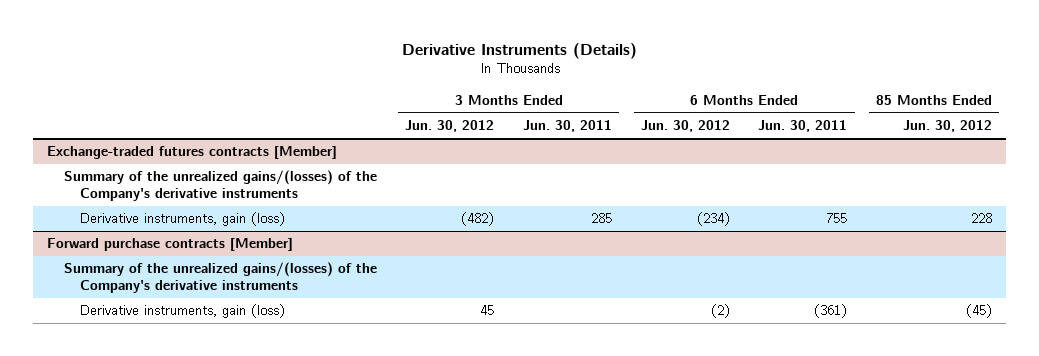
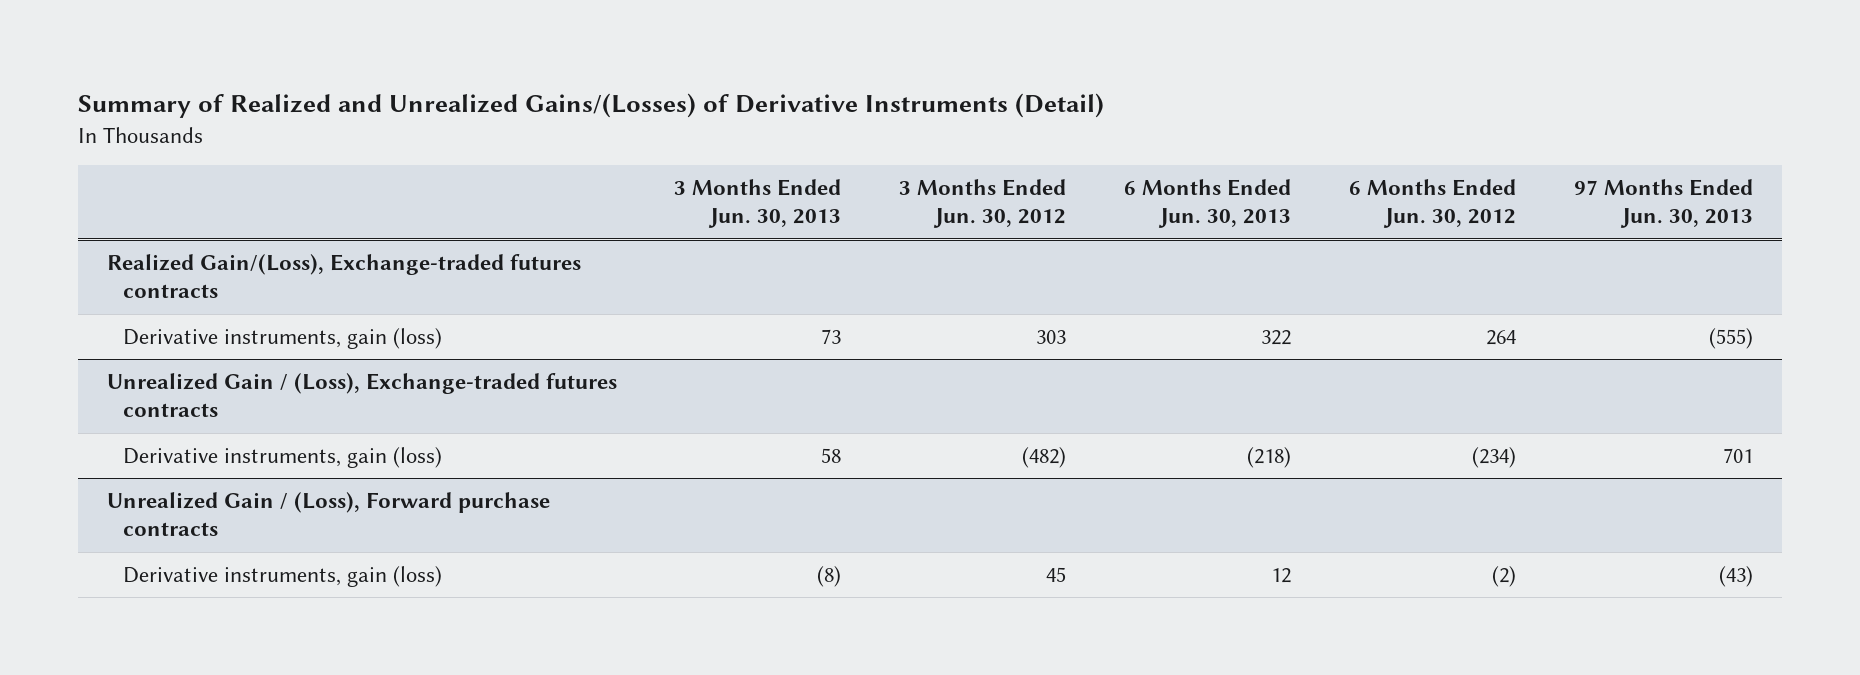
- Derivative Instruments (Details)
+ Summary of Realized and Unrealized Gains/(Losses) of Derivative Instruments (Detail)
- | 3 Months Ended Jun. 30, 2012 | 3 Months Ended Jun. 30, 2011 | 6 Months Ended Jun. 30, 2012 | 6 Months Ended Jun. 30, 2011 | 85 Months Ended Jun. 30, 2012
+ | 3 Months Ended Jun. 30, 2013 | 3 Months Ended Jun. 30, 2012 | 6 Months Ended Jun. 30, 2013 | 6 Months Ended Jun. 30, 2012 | 97 Months Ended Jun. 30, 2013
- Exchange-traded futures contracts [Member]
- Summary of the unrealized gains/(losses) of the Company's derivative instruments
+ Realized Gain/(Loss), Exchange-traded futures contracts
+ Derivative instruments, gain (loss) | 73 | 303 | 322 | 264 | (555)
+ Unrealized Gain / (Loss), Exchange-traded futures contracts
- Forward purchase contracts [Member]
- Summary of the unrealized gains/(losses) of the Company's derivative instruments
+ Unrealized Gain / (Loss), Forward purchase contracts

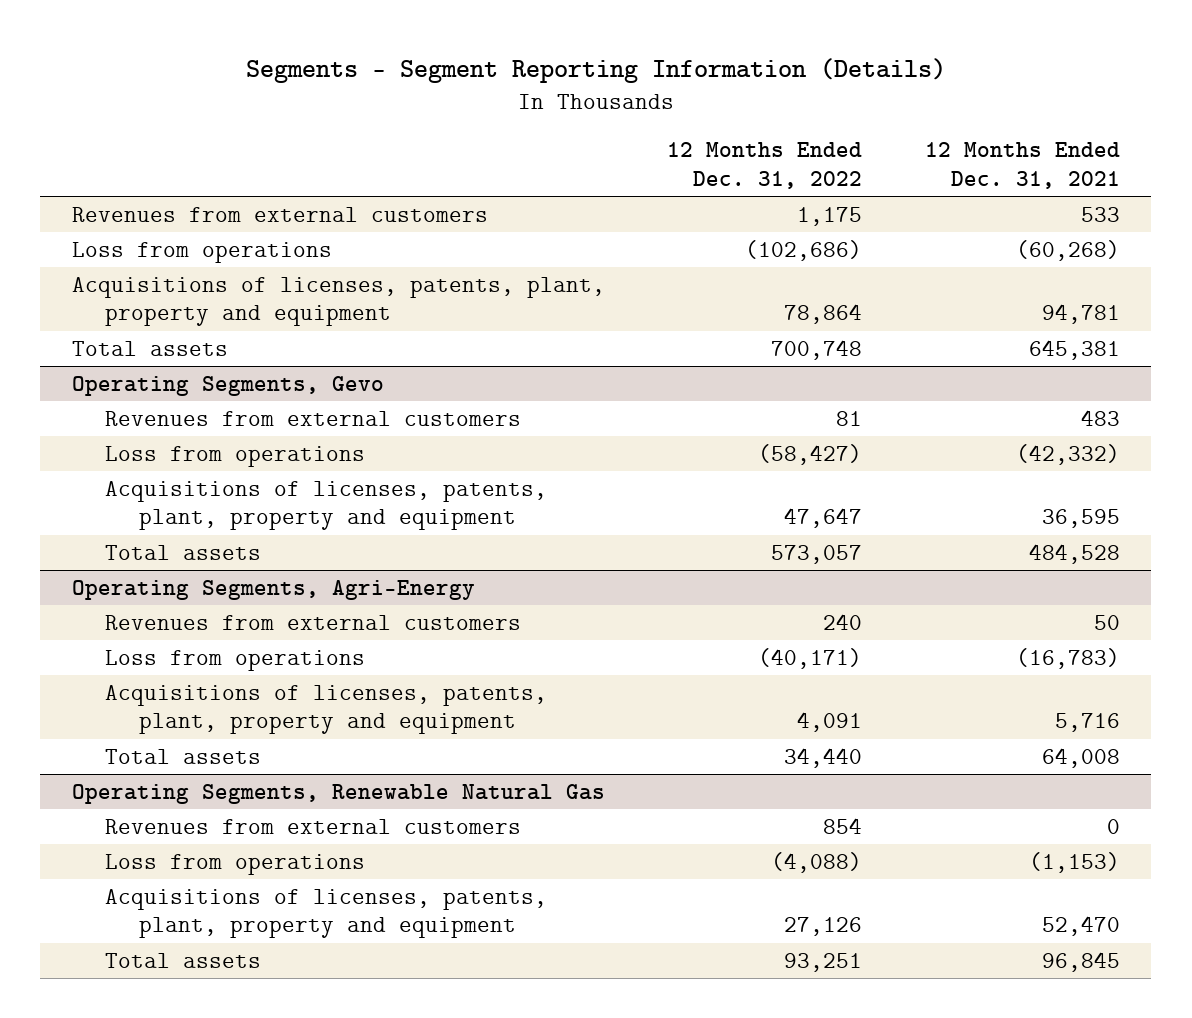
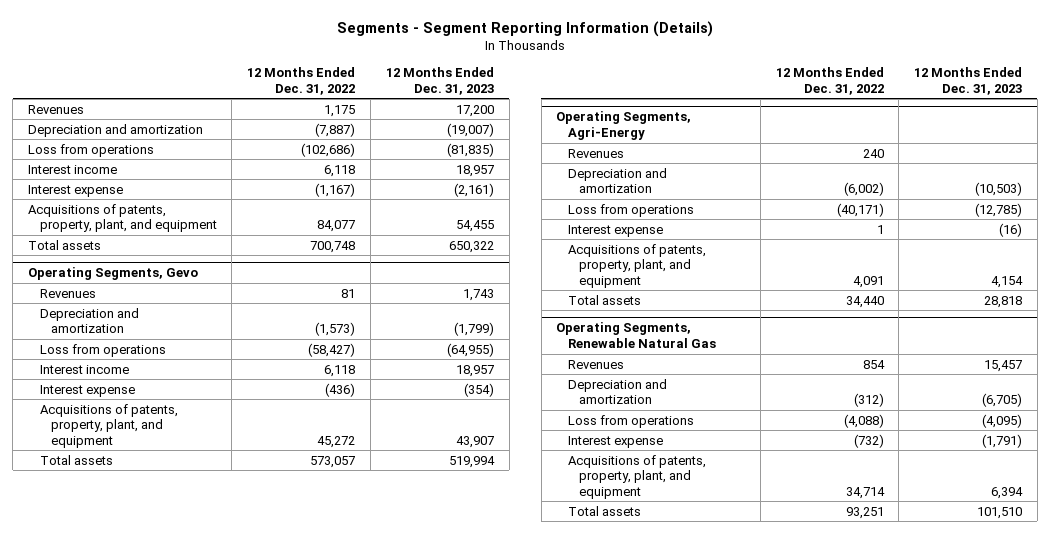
- | 12 Months Ended Dec. 31, 2022 | 12 Months Ended Dec. 31, 2021
+ | 12 Months Ended Dec. 31, 2022 | 12 Months Ended Dec. 31, 2023
- Revenues from external customers | 1,175 | 533
+ Revenues | 1,175 | 17,200
+ Depreciation and amortization | (7,887) | (19,007)
- Acquisitions of licenses, patents, plant, property and equipment | 78,864 | 94,781
+ Interest income | 6,118 | 18,957
+ Interest expense | (1,167) | (2,161)
+ Acquisitions of patents, property, plant, and equipment | 84,077 | 54,455
@ Operating Segments, Gevo
- Revenues from external customers | 81 | 483
+ Revenues | 81 | 1,743
+ Depreciation and amortization | (1,573) | (1,799)
- Acquisitions of licenses, patents, plant, property and equipment | 47,647 | 36,595
+ Interest income | 6,118 | 18,957
+ Interest expense | (436) | (354)
+ Acquisitions of patents, property, plant, and equipment | 45,272 | 43,907
@ Operating Segments, Agri-Energy
- Revenues from external customers | 240 | 50
+ Revenues | 240 |
+ Depreciation and amortization | (6,002) | (10,503)
- Acquisitions of licenses, patents, plant, property and equipment | 4,091 | 5,716
+ Interest expense | 1 | (16)
+ Acquisitions of patents, property, plant, and equipment | 4,091 | 4,154
@ Operating Segments, Renewable Natural Gas
- Revenues from external customers | 854 | 0
+ Revenues | 854 | 15,457
+ Depreciation and amortization | (312) | (6,705)
- Acquisitions of licenses, patents, plant, property and equipment | 27,126 | 52,470
+ Interest expense | (732) | (1,791)
+ Acquisitions of patents, property, plant, and equipment | 34,714 | 6,394

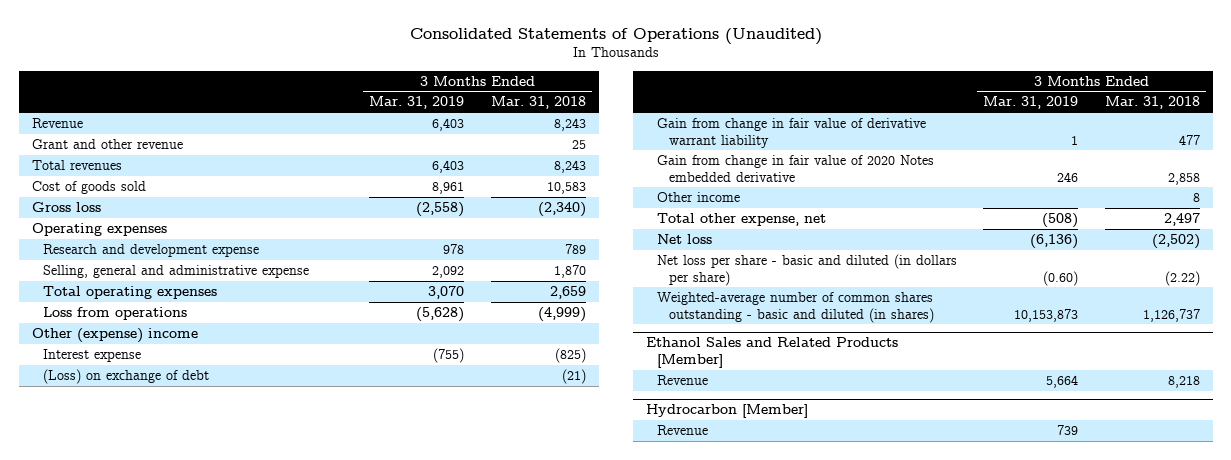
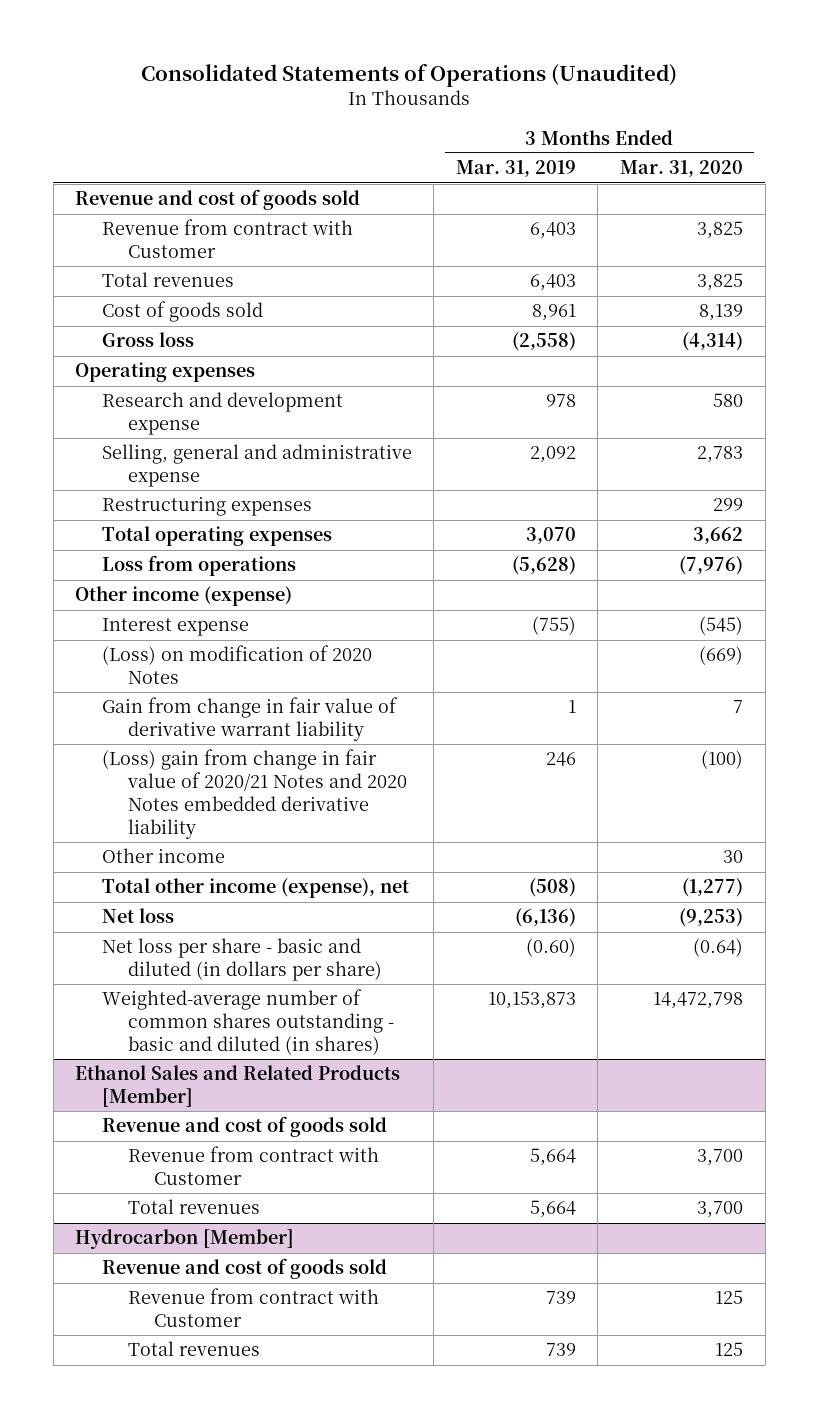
- | 3 Months Ended Mar. 31, 2019 | 3 Months Ended Mar. 31, 2018
+ | 3 Months Ended Mar. 31, 2019 | 3 Months Ended Mar. 31, 2020
- Revenue | 6,403 | 8,243
- Grant and other revenue | | 25
+ Revenue and cost of goods sold
+ Revenue from contract with Customer | 6,403 | 3,825
+ Restructuring expenses | | 299
- Other (expense) income
+ Other income (expense)
- (Loss) on exchange of debt | | (21)
+ (Loss) on modification of 2020 Notes | | (669)
- Gain from change in fair value of 2020 Notes embedded derivative | 246 | 2,858
+ (Loss) gain from change in fair value of 2020/21 Notes and 2020 Notes embedded derivative liability | 246 | (100)
- Total other expense, net | (508) | 2,497
+ Total other income (expense), net | (508) | (1,277)
@ Ethanol Sales and Related Products [Member]
- Revenue | 5,664 | 8,218
+ Revenue and cost of goods sold
+ Revenue from contract with Customer | 5,664 | 3,700
+ Total revenues | 5,664 | 3,700
@ Hydrocarbon [Member]
- Revenue | 739 |
+ Revenue and cost of goods sold
+ Revenue from contract with Customer | 739 | 125
+ Total revenues | 739 | 125

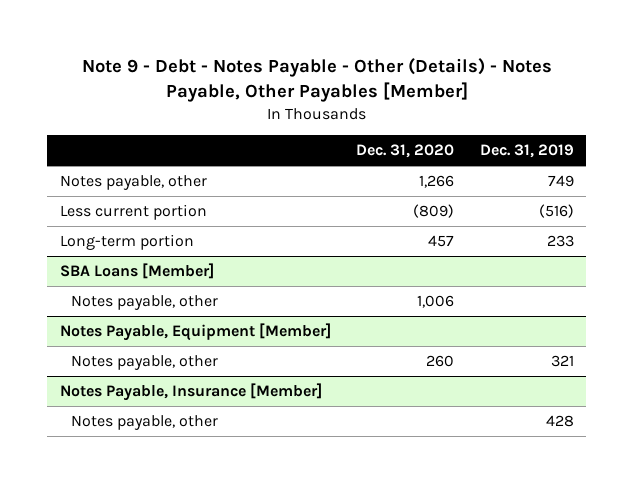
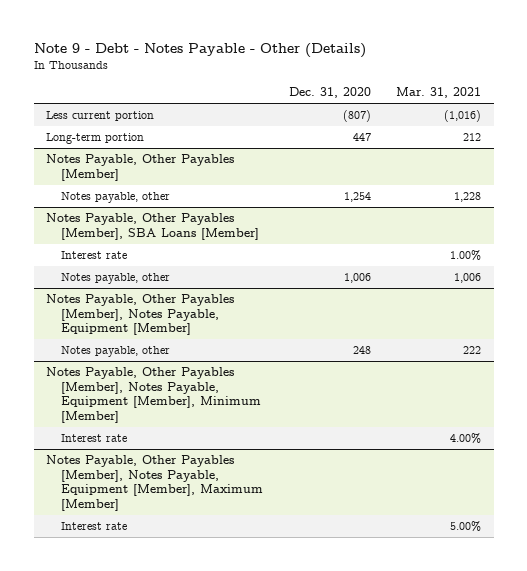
- Note 9 - Debt - Notes Payable - Other (Details) - Notes Payable, Other Payables [Member]
+ Note 9 - Debt - Notes Payable - Other (Details)
- | Dec. 31, 2020 | Dec. 31, 2019
+ | Dec. 31, 2020 | Mar. 31, 2021
- Notes payable, other | 1,266 | 749
- Less current portion | (809) | (516)
- Long-term portion | 457 | 233
- SBA Loans [Member]
+ Less current portion | (807) | (1,016)
+ Long-term portion | 447 | 212
+ Notes Payable, Other Payables [Member]
+ Notes payable, other | 1,254 | 1,228
+ Notes Payable, Other Payables [Member], SBA Loans [Member]
+ Interest rate | | 1.00%
- Notes Payable, Equipment [Member]
- Notes payable, other | 260 | 321
- Notes Payable, Insurance [Member]
- Notes payable, other | | 428
+ Notes Payable, Other Payables [Member], Notes Payable, Equipment [Member]
+ Notes payable, other | 248 | 222
+ Notes Payable, Other Payables [Member], Notes Payable, Equipment [Member], Minimum [Member]
+ Interest rate | | 4.00%
+ Notes Payable, Other Payables [Member], Notes Payable, Equipment [Member], Maximum [Member]
+ Interest rate | | 5.00%

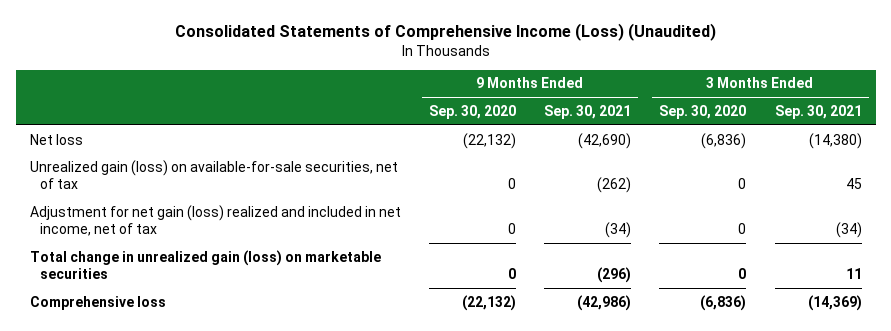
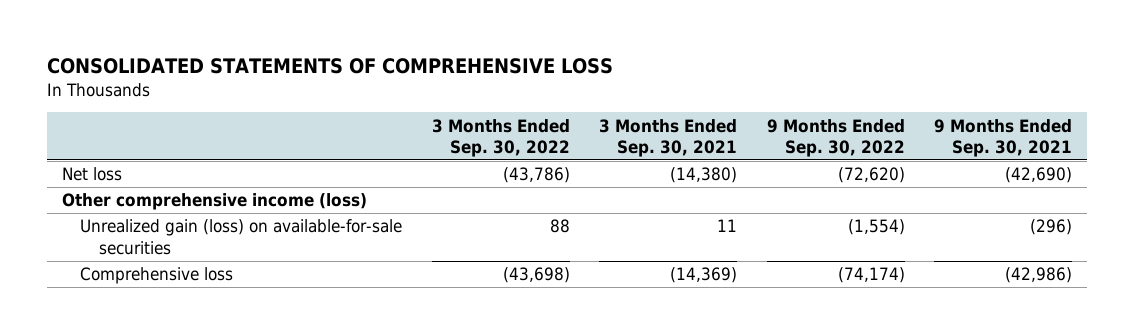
- Consolidated Statements of Comprehensive Income (Loss) (Unaudited)
+ CONSOLIDATED STATEMENTS OF COMPREHENSIVE LOSS
- | 9 Months Ended Sep. 30, 2020 | 9 Months Ended Sep. 30, 2021 | 3 Months Ended Sep. 30, 2020 | 3 Months Ended Sep. 30, 2021
+ | 3 Months Ended Sep. 30, 2022 | 3 Months Ended Sep. 30, 2021 | 9 Months Ended Sep. 30, 2022 | 9 Months Ended Sep. 30, 2021
- Unrealized gain (loss) on available-for-sale securities, net of tax | 0 | (262) | 0 | 45
- Adjustment for net gain (loss) realized and included in net income, net of tax | 0 | (34) | 0 | (34)
- Total change in unrealized gain (loss) on marketable securities | 0 | (296) | 0 | 11
+ Other comprehensive income (loss)
+ Unrealized gain (loss) on available-for-sale securities | 88 | 11 | (1,554) | (296)

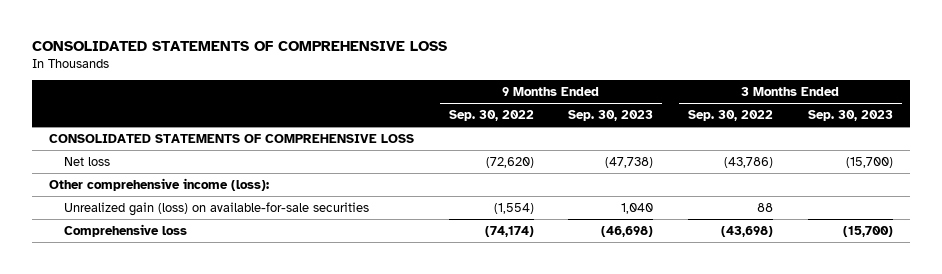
- | 3 Months Ended Sep. 30, 2022 | 3 Months Ended Sep. 30, 2021 | 9 Months Ended Sep. 30, 2022 | 9 Months Ended Sep. 30, 2021
+ | 9 Months Ended Sep. 30, 2022 | 9 Months Ended Sep. 30, 2023 | 3 Months Ended Sep. 30, 2022 | 3 Months Ended Sep. 30, 2023
+ CONSOLIDATED STATEMENTS OF COMPREHENSIVE LOSS
- Other comprehensive income (loss)
+ Other comprehensive income (loss):

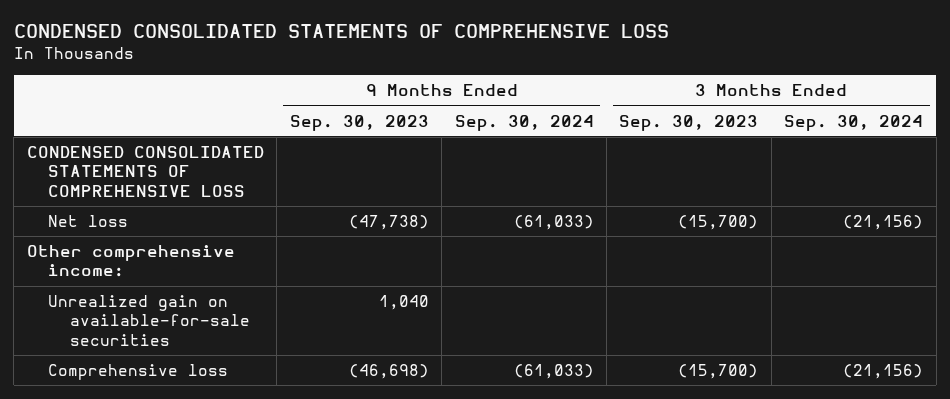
- CONSOLIDATED STATEMENTS OF COMPREHENSIVE LOSS
+ CONDENSED CONSOLIDATED STATEMENTS OF COMPREHENSIVE LOSS
- | 9 Months Ended Sep. 30, 2022 | 9 Months Ended Sep. 30, 2023 | 3 Months Ended Sep. 30, 2022 | 3 Months Ended Sep. 30, 2023
+ | 9 Months Ended Sep. 30, 2023 | 9 Months Ended Sep. 30, 2024 | 3 Months Ended Sep. 30, 2023 | 3 Months Ended Sep. 30, 2024
- CONSOLIDATED STATEMENTS OF COMPREHENSIVE LOSS
+ CONDENSED CONSOLIDATED STATEMENTS OF COMPREHENSIVE LOSS
- Other comprehensive income (loss):
- Unrealized gain (loss) on available-for-sale securities | (1,554) | 1,040 | 88 |
+ Other comprehensive income:
+ Unrealized gain on available-for-sale securities | 1,040 | | |

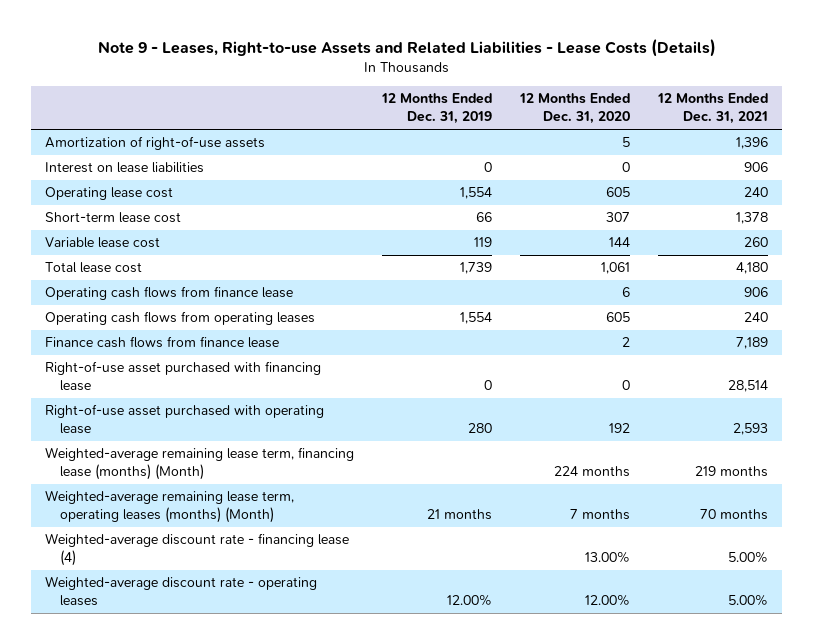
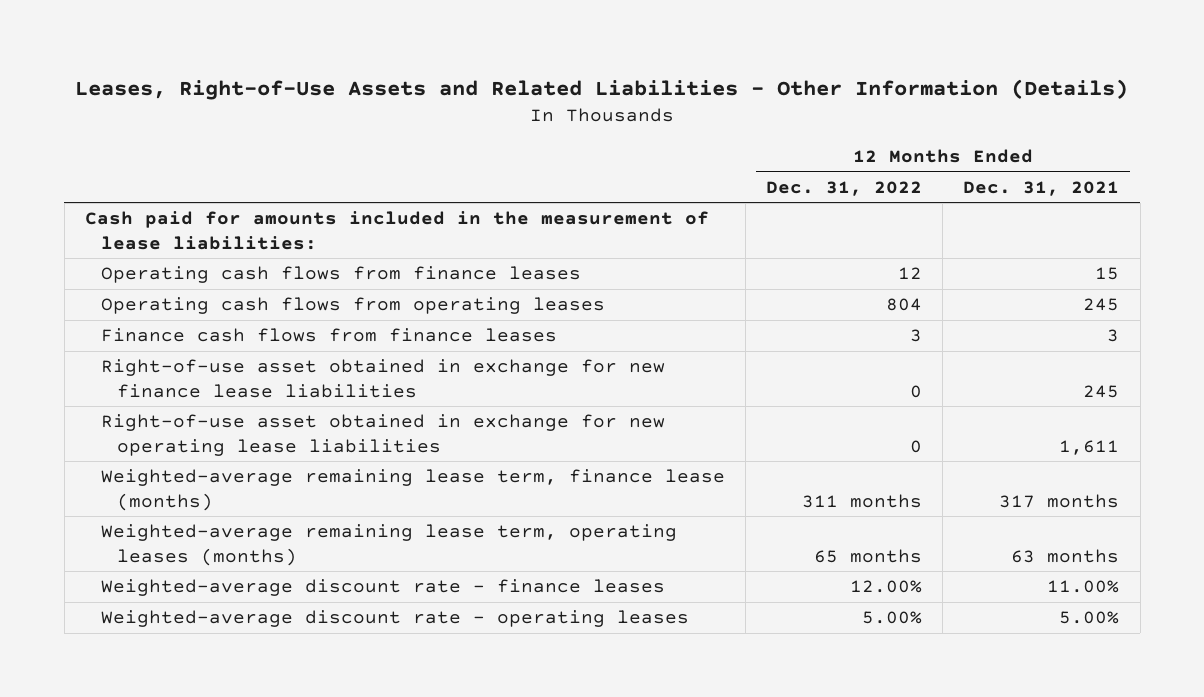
- Note 9 - Leases, Right-to-use Assets and Related Liabilities - Lease Costs (Details)
+ Leases, Right-of-Use Assets and Related Liabilities - Other Information (Details)
- | 12 Months Ended Dec. 31, 2019 | 12 Months Ended Dec. 31, 2020 | 12 Months Ended Dec. 31, 2021
+ | 12 Months Ended Dec. 31, 2022 | 12 Months Ended Dec. 31, 2021
- Amortization of right-of-use assets | | 5 | 1,396
- Interest on lease liabilities | 0 | 0 | 906
- Operating lease cost | 1,554 | 605 | 240
- Short-term lease cost | 66 | 307 | 1,378
- Variable lease cost | 119 | 144 | 260
- Total lease cost | 1,739 | 1,061 | 4,180
- Operating cash flows from finance lease | | 6 | 906
- Operating cash flows from operating leases | 1,554 | 605 | 240
- Finance cash flows from finance lease | | 2 | 7,189
- Right-of-use asset purchased with financing lease | 0 | 0 | 28,514
- Right-of-use asset purchased with operating lease | 280 | 192 | 2,593
- Weighted-average remaining lease term, financing lease (months) (Month) | | 224 months | 219 months
- Weighted-average remaining lease term, operating leases (months) (Month) | 21 months | 7 months | 70 months
- Weighted-average discount rate - financing lease (4) | | 13.00% | 5.00%
+ Cash paid for amounts included in the measurement of lease liabilities:
+ Operating cash flows from finance leases | 12 | 15
+ Operating cash flows from operating leases | 804 | 245
+ Finance cash flows from finance leases | 3 | 3
+ Right-of-use asset obtained in exchange for new finance lease liabilities | 0 | 245
+ Right-of-use asset obtained in exchange for new operating lease liabilities | 0 | 1,611
+ Weighted-average remaining lease term, finance lease (months) | 311 months | 317 months
+ Weighted-average remaining lease term, operating leases (months) | 65 months | 63 months
+ Weighted-average discount rate - finance leases | 12.00% | 11.00%

